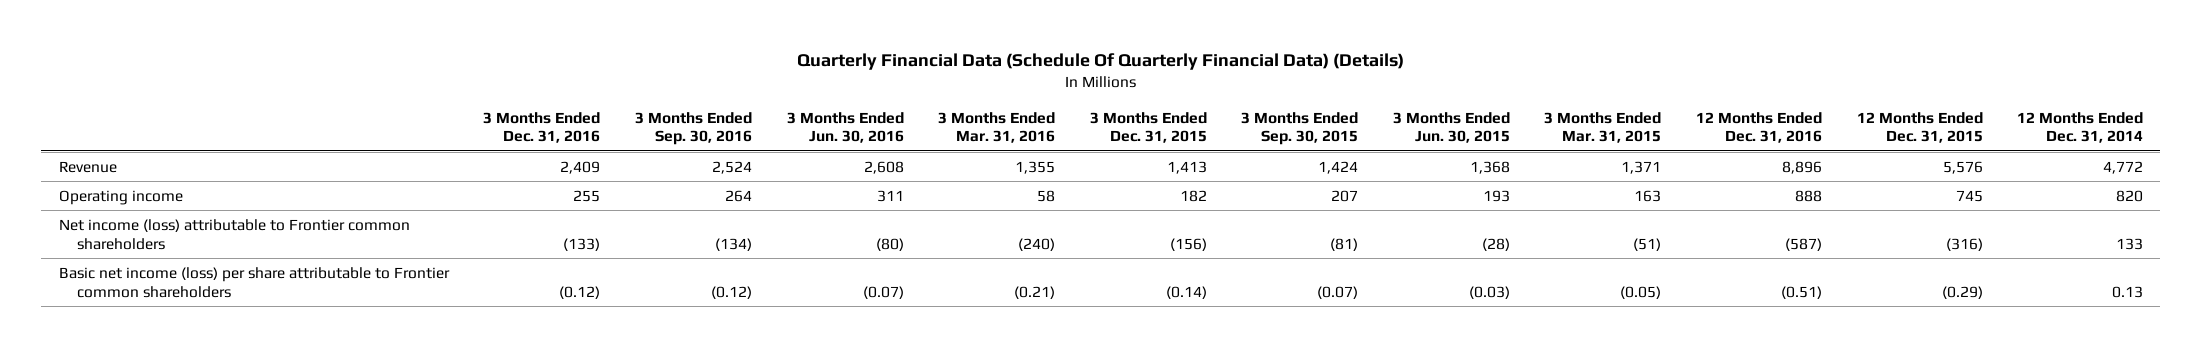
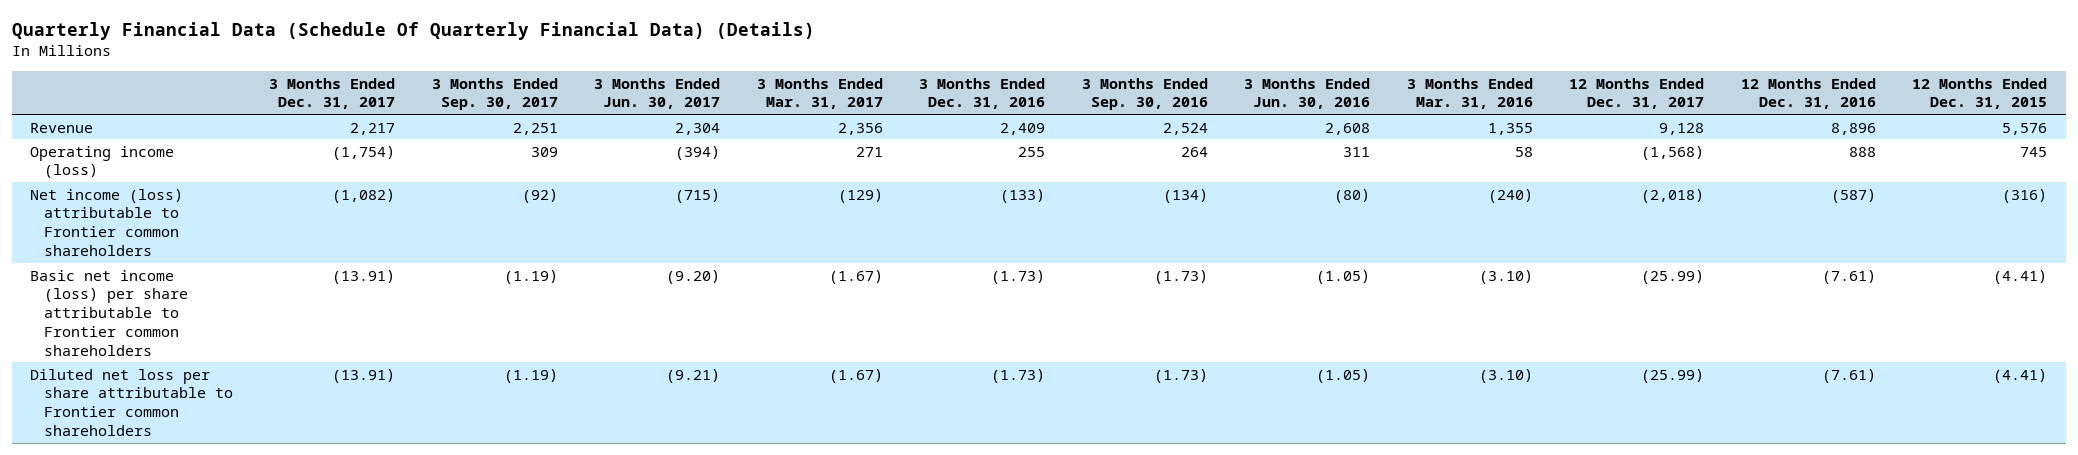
- | 3 Months Ended Dec. 31, 2016 | 3 Months Ended Sep. 30, 2016 | 3 Months Ended Jun. 30, 2016 | 3 Months Ended Mar. 31, 2016 | 3 Months Ended Dec. 31, 2015 | 3 Months Ended Sep. 30, 2015 | 3 Months Ended Jun. 30, 2015 | 3 Months Ended Mar. 31, 2015 | 12 Months Ended Dec. 31, 2016 | 12 Months Ended Dec. 31, 2015 | 12 Months Ended Dec. 31, 2014
+ | 3 Months Ended Dec. 31, 2017 | 3 Months Ended Sep. 30, 2017 | 3 Months Ended Jun. 30, 2017 | 3 Months Ended Mar. 31, 2017 | 3 Months Ended Dec. 31, 2016 | 3 Months Ended Sep. 30, 2016 | 3 Months Ended Jun. 30, 2016 | 3 Months Ended Mar. 31, 2016 | 12 Months Ended Dec. 31, 2017 | 12 Months Ended Dec. 31, 2016 | 12 Months Ended Dec. 31, 2015
- Operating income | 255 | 264 | 311 | 58 | 182 | 207 | 193 | 163 | 888 | 745 | 820
+ Operating income (loss) | (1,754) | 309 | (394) | 271 | 255 | 264 | 311 | 58 | (1,568) | 888 | 745
- Basic net income (loss) per share attributable to Frontier common shareholders | (0.12) | (0.12) | (0.07) | (0.21) | (0.14) | (0.07) | (0.03) | (0.05) | (0.51) | (0.29) | 0.13
+ Basic net income (loss) per share attributable to Frontier common shareholders | (13.91) | (1.19) | (9.20) | (1.67) | (1.73) | (1.73) | (1.05) | (3.10) | (25.99) | (7.61) | (4.41)
+ Diluted net loss per share attributable to Frontier common shareholders | (13.91) | (1.19) | (9.21) | (1.67) | (1.73) | (1.73) | (1.05) | (3.10) | (25.99) | (7.61) | (4.41)

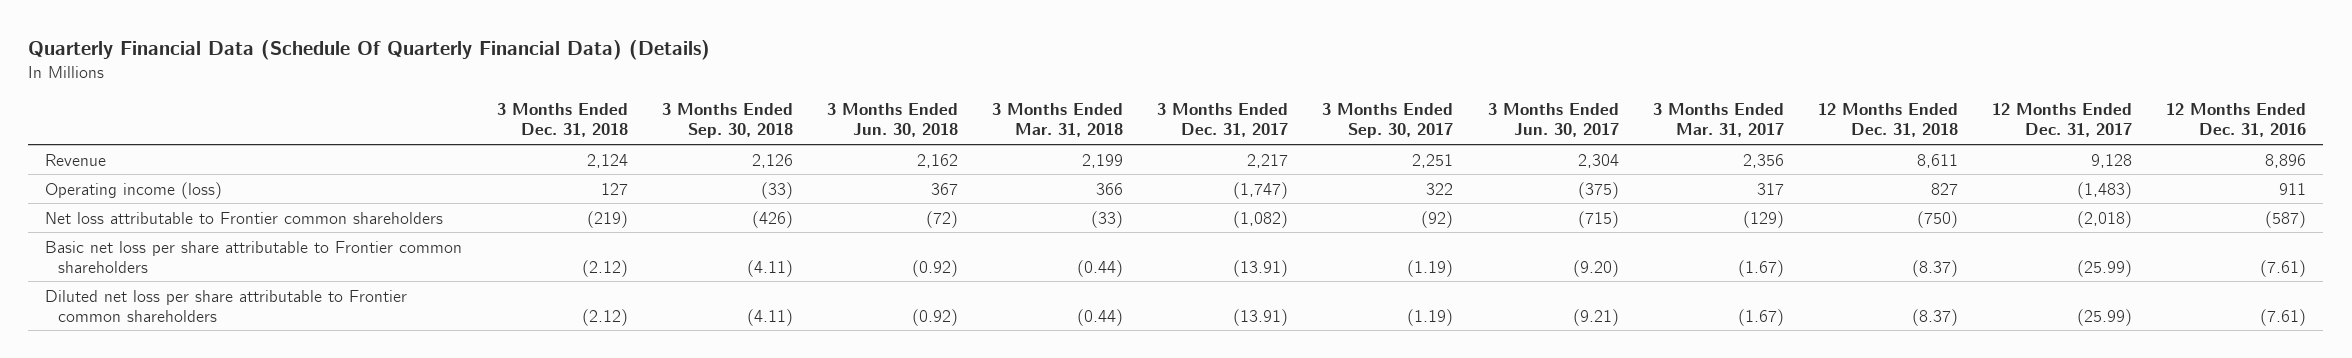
- | 3 Months Ended Dec. 31, 2017 | 3 Months Ended Sep. 30, 2017 | 3 Months Ended Jun. 30, 2017 | 3 Months Ended Mar. 31, 2017 | 3 Months Ended Dec. 31, 2016 | 3 Months Ended Sep. 30, 2016 | 3 Months Ended Jun. 30, 2016 | 3 Months Ended Mar. 31, 2016 | 12 Months Ended Dec. 31, 2017 | 12 Months Ended Dec. 31, 2016 | 12 Months Ended Dec. 31, 2015
+ | 3 Months Ended Dec. 31, 2018 | 3 Months Ended Sep. 30, 2018 | 3 Months Ended Jun. 30, 2018 | 3 Months Ended Mar. 31, 2018 | 3 Months Ended Dec. 31, 2017 | 3 Months Ended Sep. 30, 2017 | 3 Months Ended Jun. 30, 2017 | 3 Months Ended Mar. 31, 2017 | 12 Months Ended Dec. 31, 2018 | 12 Months Ended Dec. 31, 2017 | 12 Months Ended Dec. 31, 2016
- Operating income (loss) | (1,754) | 309 | (394) | 271 | 255 | 264 | 311 | 58 | (1,568) | 888 | 745
- Net income (loss) attributable to Frontier common shareholders | (1,082) | (92) | (715) | (129) | (133) | (134) | (80) | (240) | (2,018) | (587) | (316)
- Basic net income (loss) per share attributable to Frontier common shareholders | (13.91) | (1.19) | (9.20) | (1.67) | (1.73) | (1.73) | (1.05) | (3.10) | (25.99) | (7.61) | (4.41)
+ Operating income (loss) | 127 | (33) | 367 | 366 | (1,747) | 322 | (375) | 317 | 827 | (1,483) | 911
+ Net loss attributable to Frontier common shareholders | (219) | (426) | (72) | (33) | (1,082) | (92) | (715) | (129) | (750) | (2,018) | (587)
+ Basic net loss per share attributable to Frontier common shareholders | (2.12) | (4.11) | (0.92) | (0.44) | (13.91) | (1.19) | (9.20) | (1.67) | (8.37) | (25.99) | (7.61)

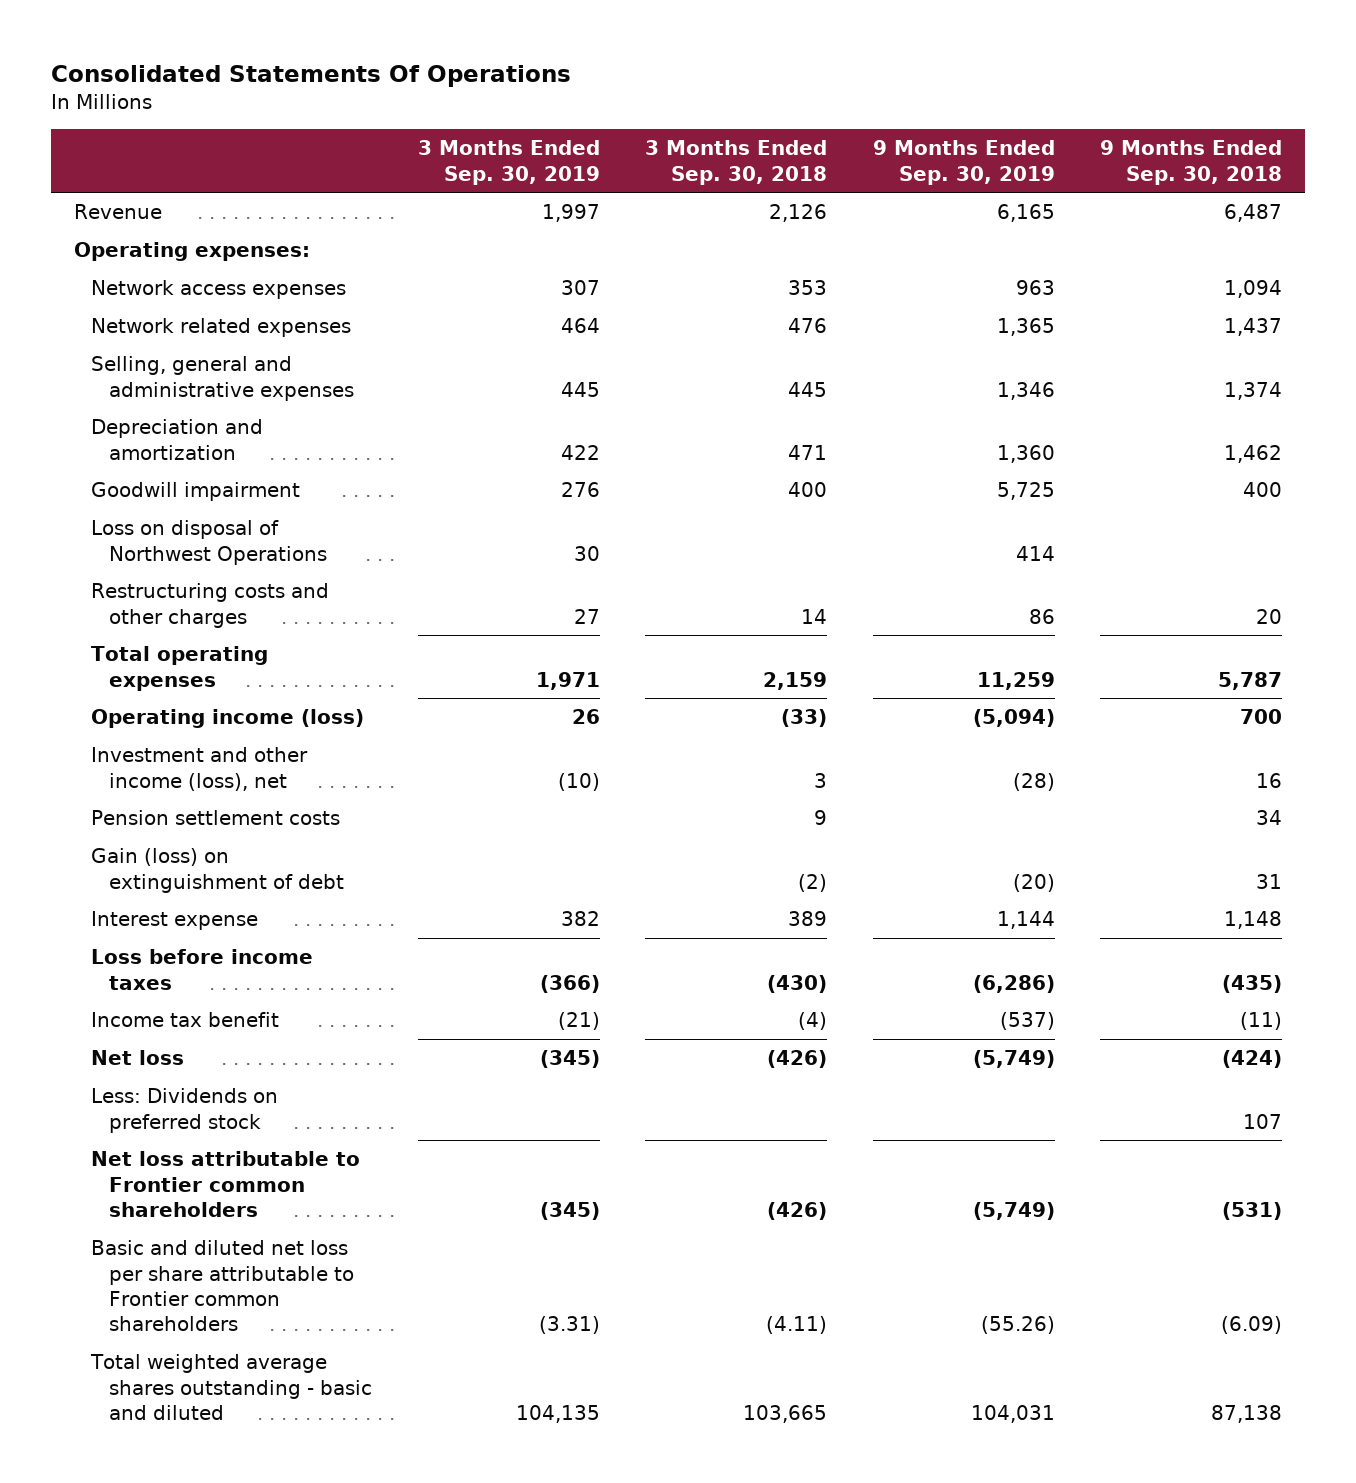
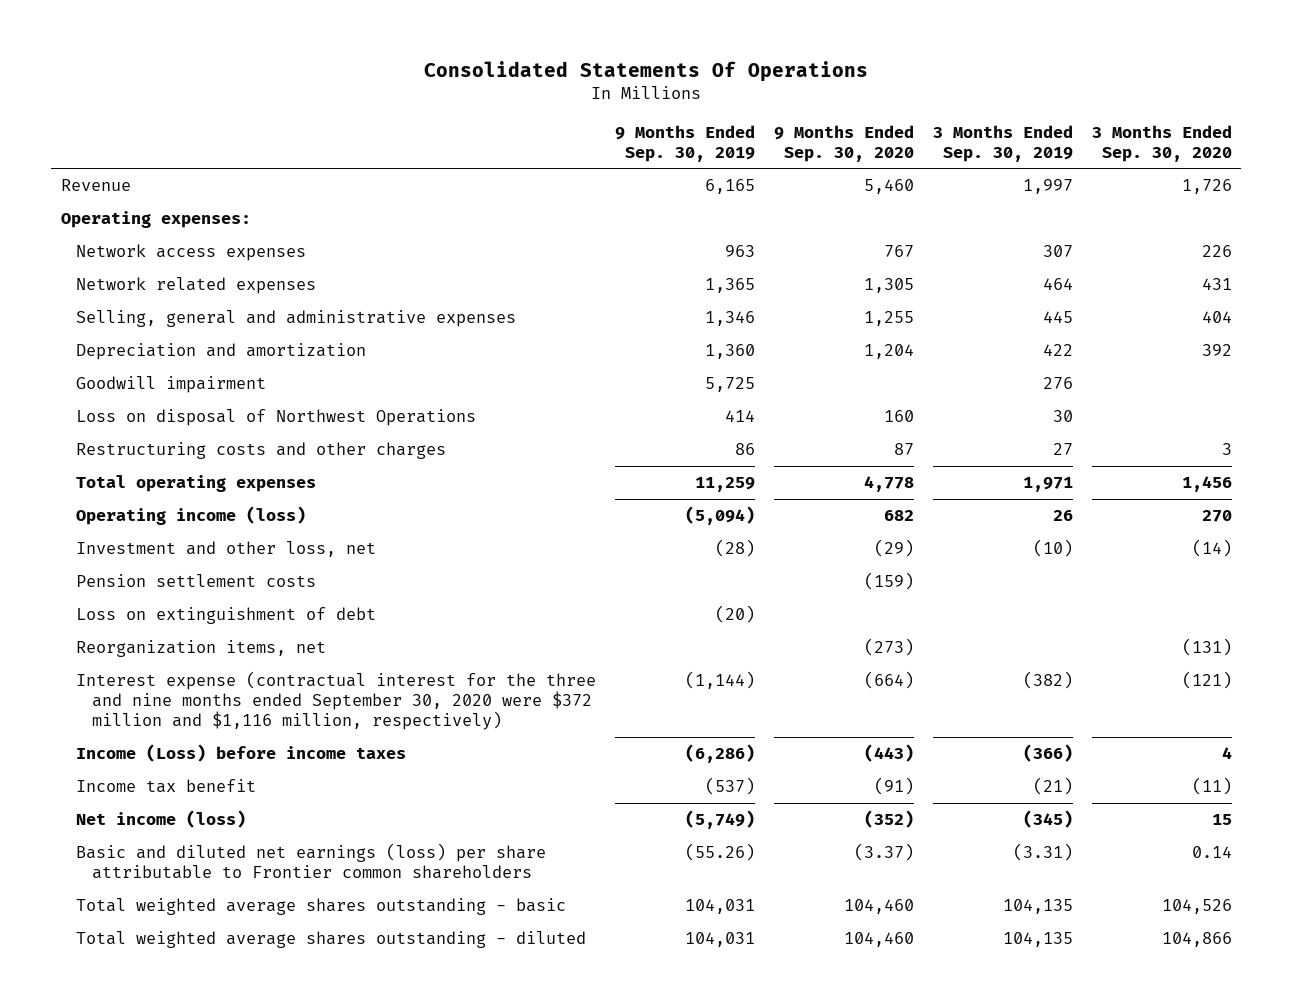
- | 3 Months Ended Sep. 30, 2019 | 3 Months Ended Sep. 30, 2018 | 9 Months Ended Sep. 30, 2019 | 9 Months Ended Sep. 30, 2018
+ | 9 Months Ended Sep. 30, 2019 | 9 Months Ended Sep. 30, 2020 | 3 Months Ended Sep. 30, 2019 | 3 Months Ended Sep. 30, 2020
- Investment and other income (loss), net | (10) | 3 | (28) | 16
+ Investment and other loss, net | (28) | (29) | (10) | (14)
- Gain (loss) on extinguishment of debt | | (2) | (20) | 31
- Interest expense | 382 | 389 | 1,144 | 1,148
- Loss before income taxes | (366) | (430) | (6,286) | (435)
+ Loss on extinguishment of debt | (20) | | |
+ Reorganization items, net | | (273) | | (131)
+ Interest expense (contractual interest for the three and nine months ended September 30, 2020 were $372 million and $1,116 million, respectively) | (1,144) | (664) | (382) | (121)
+ Income (Loss) before income taxes | (6,286) | (443) | (366) | 4
- Net loss | (345) | (426) | (5,749) | (424)
- Less: Dividends on preferred stock | | | | 107
- Net loss attributable to Frontier common shareholders | (345) | (426) | (5,749) | (531)
- Basic and diluted net loss per share attributable to Frontier common shareholders | (3.31) | (4.11) | (55.26) | (6.09)
- Total weighted average shares outstanding - basic and diluted | 104,135 | 103,665 | 104,031 | 87,138
+ Net income (loss) | (5,749) | (352) | (345) | 15
+ Basic and diluted net earnings (loss) per share attributable to Frontier common shareholders | (55.26) | (3.37) | (3.31) | 0.14
+ Total weighted average shares outstanding - basic | 104,031 | 104,460 | 104,135 | 104,526
+ Total weighted average shares outstanding - diluted | 104,031 | 104,460 | 104,135 | 104,866

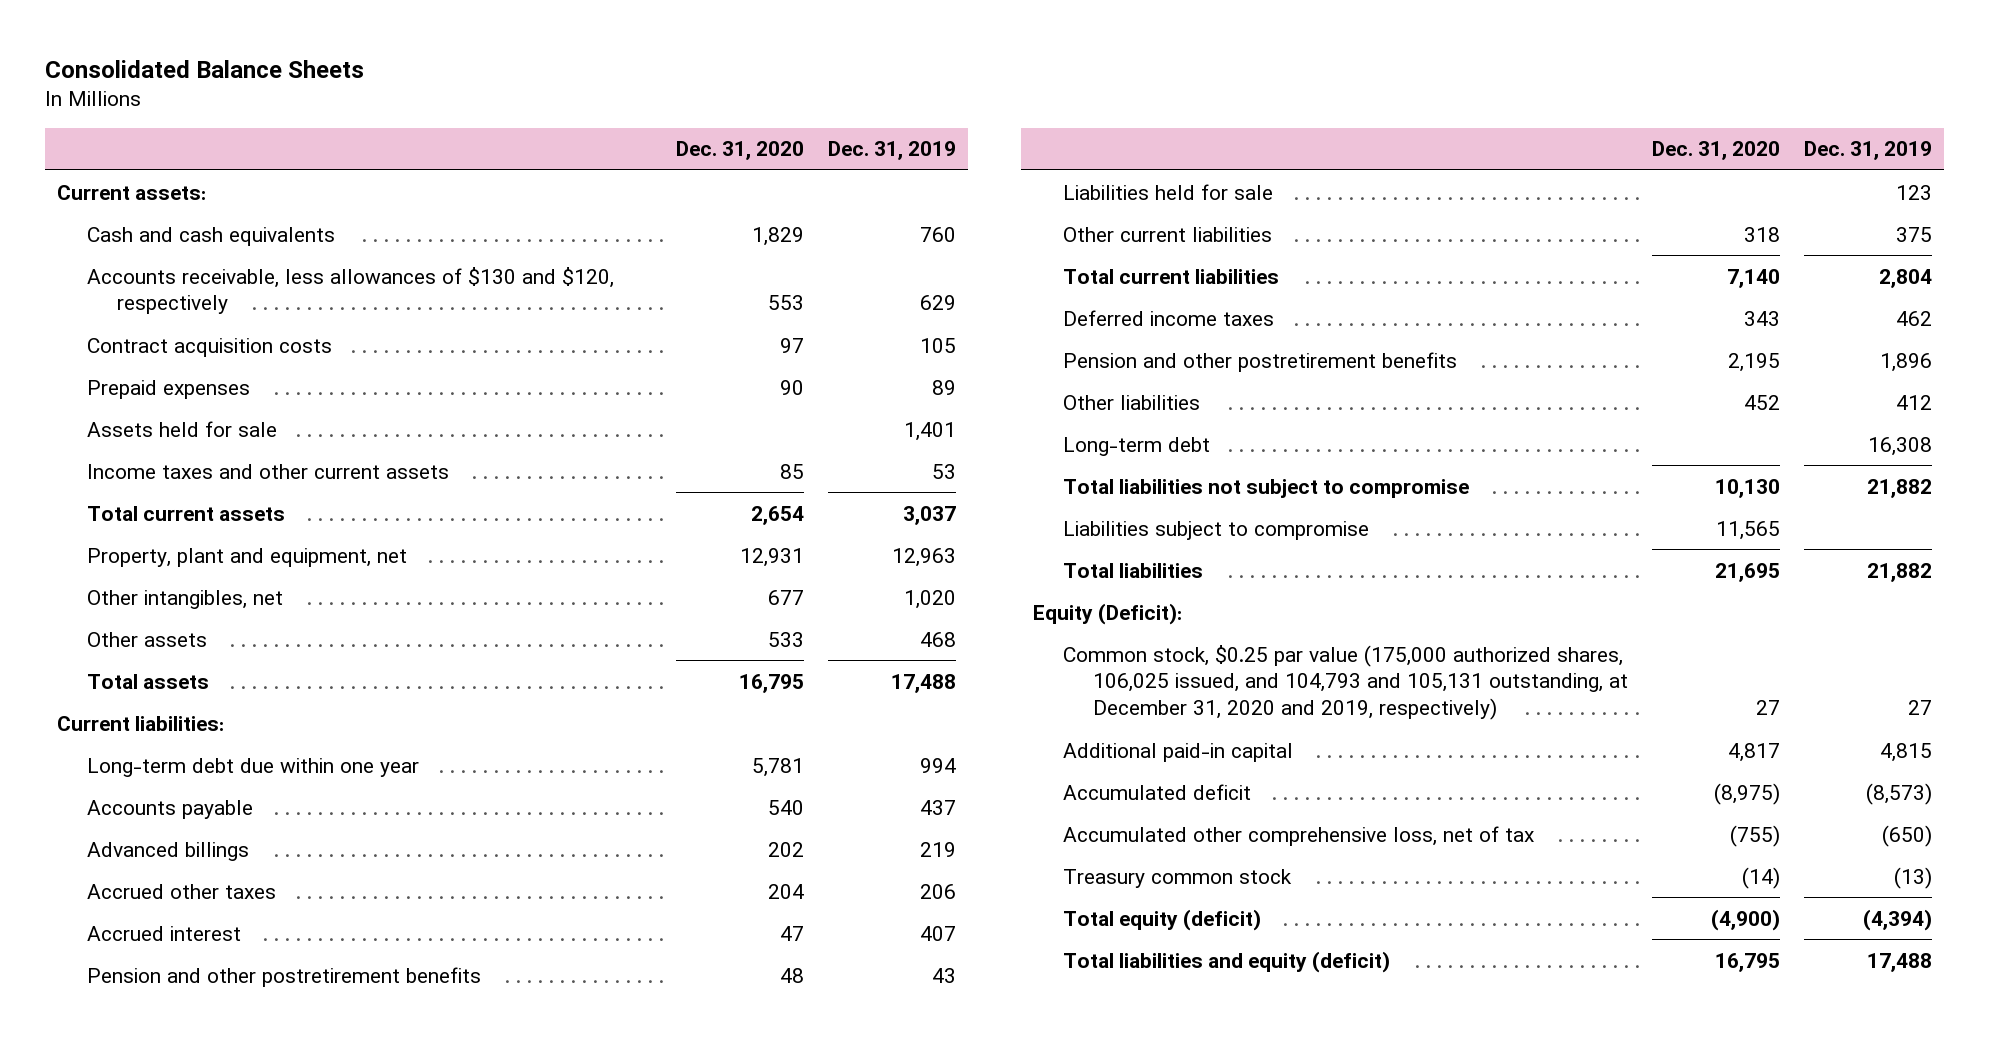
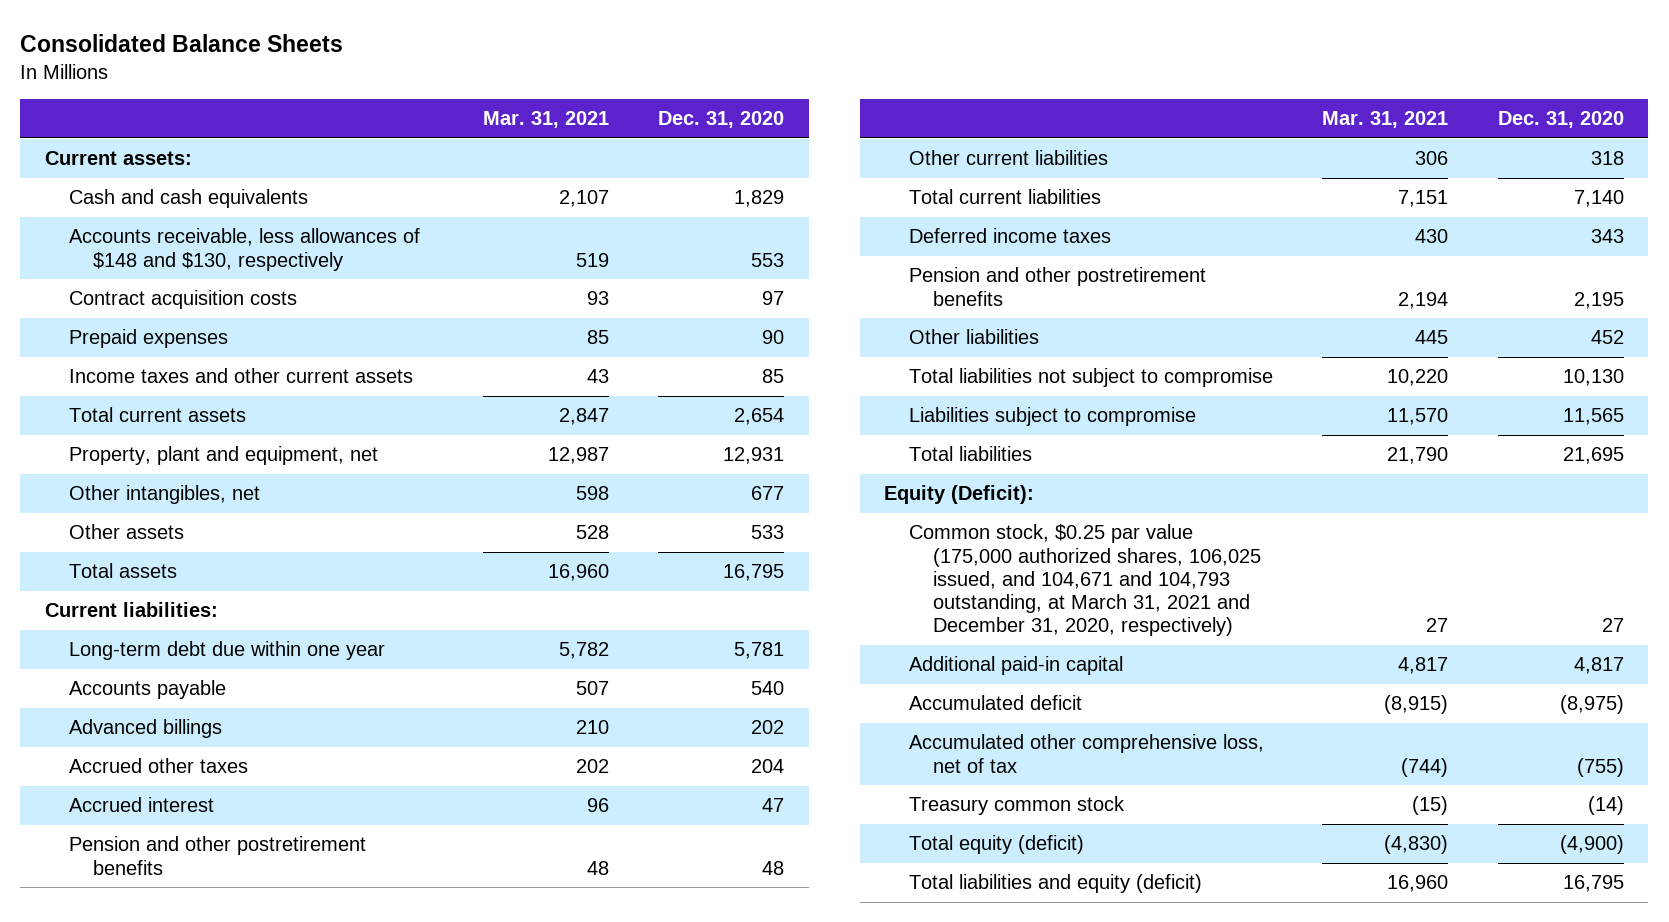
- | Dec. 31, 2020 | Dec. 31, 2019
+ | Mar. 31, 2021 | Dec. 31, 2020
- Accounts receivable, less allowances of $130 and $120, respectively | 553 | 629
+ Accounts receivable, less allowances of $148 and $130, respectively | 519 | 553
- Assets held for sale | | 1,401
- Liabilities held for sale | | 123
- Long-term debt | | 16,308
- Common stock, $0.25 par value (175,000 authorized shares, 106,025 issued, and 104,793 and 105,131 outstanding, at December 31, 2020 and 2019, respectively) | 27 | 27
+ Common stock, $0.25 par value (175,000 authorized shares, 106,025 issued, and 104,671 and 104,793 outstanding, at March 31, 2021 and December 31, 2020, respectively) | 27 | 27

